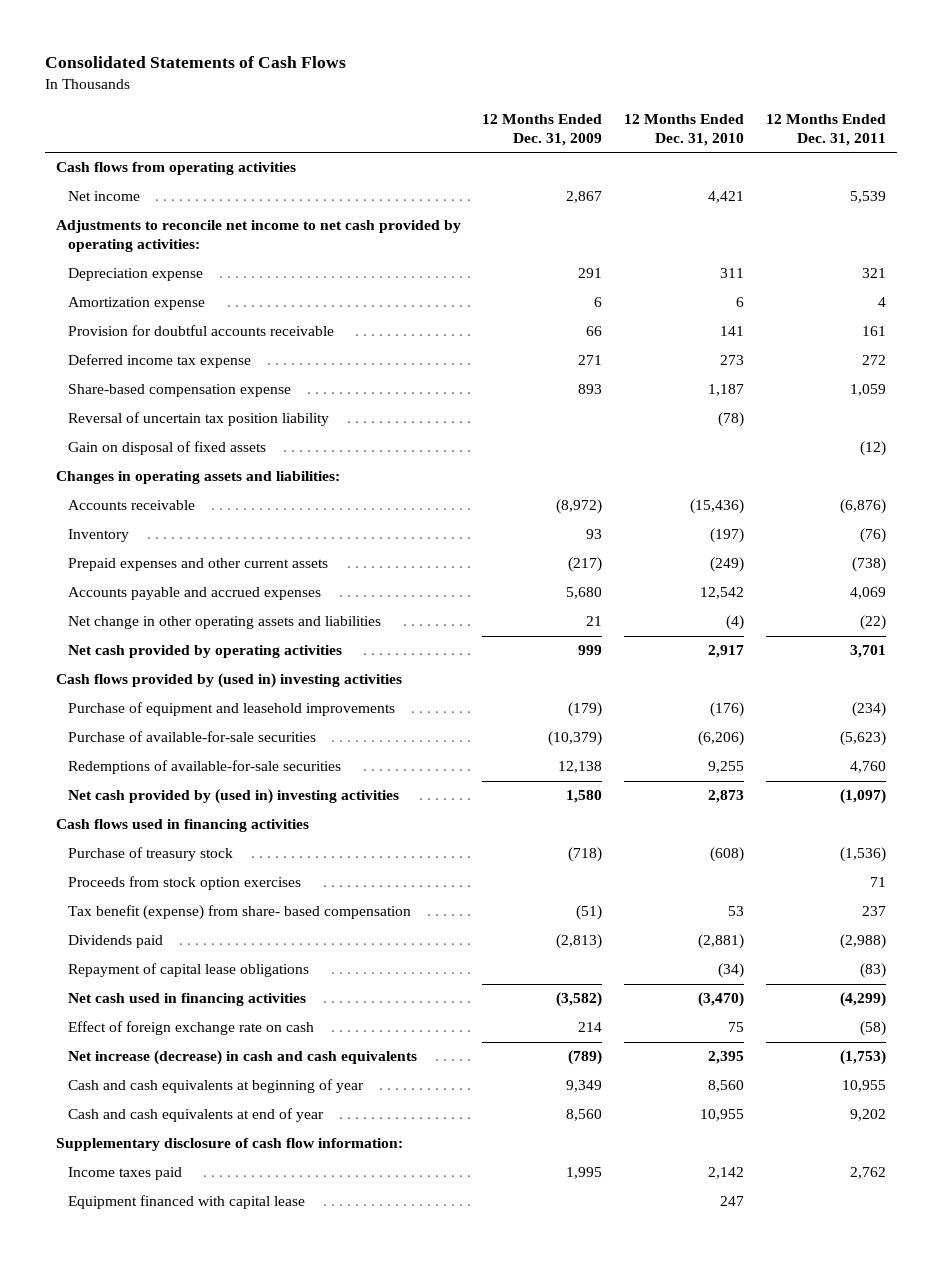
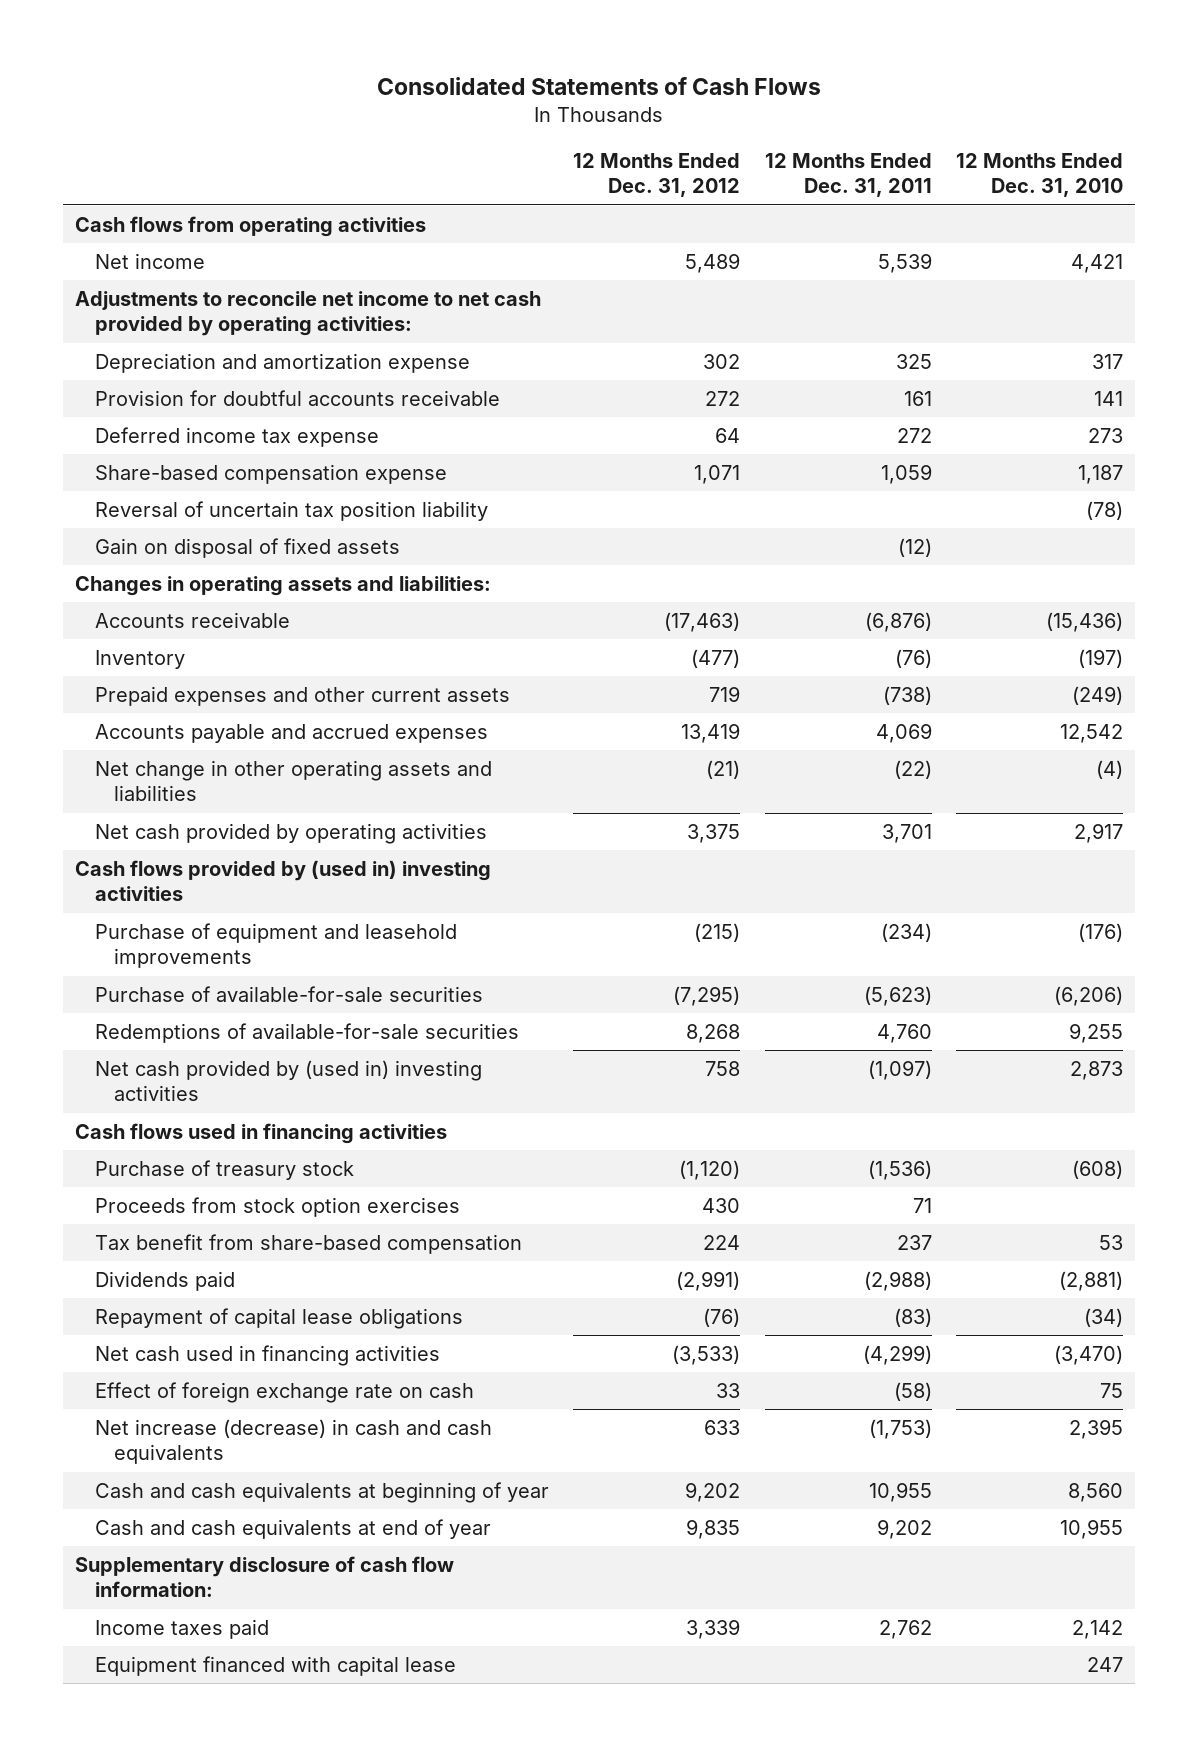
- | 12 Months Ended Dec. 31, 2009 | 12 Months Ended Dec. 31, 2010 | 12 Months Ended Dec. 31, 2011
+ | 12 Months Ended Dec. 31, 2012 | 12 Months Ended Dec. 31, 2011 | 12 Months Ended Dec. 31, 2010
- Depreciation expense | 291 | 311 | 321
- Amortization expense | 6 | 6 | 4
+ Depreciation and amortization expense | 302 | 325 | 317
- Tax benefit (expense) from share- based compensation | (51) | 53 | 237
+ Tax benefit from share-based compensation | 224 | 237 | 53

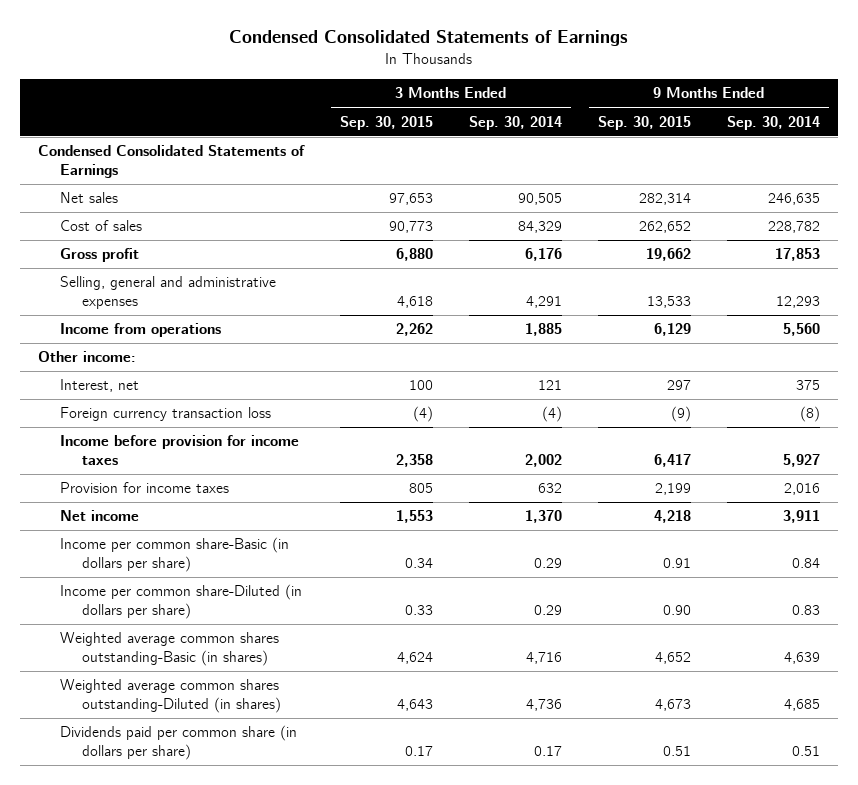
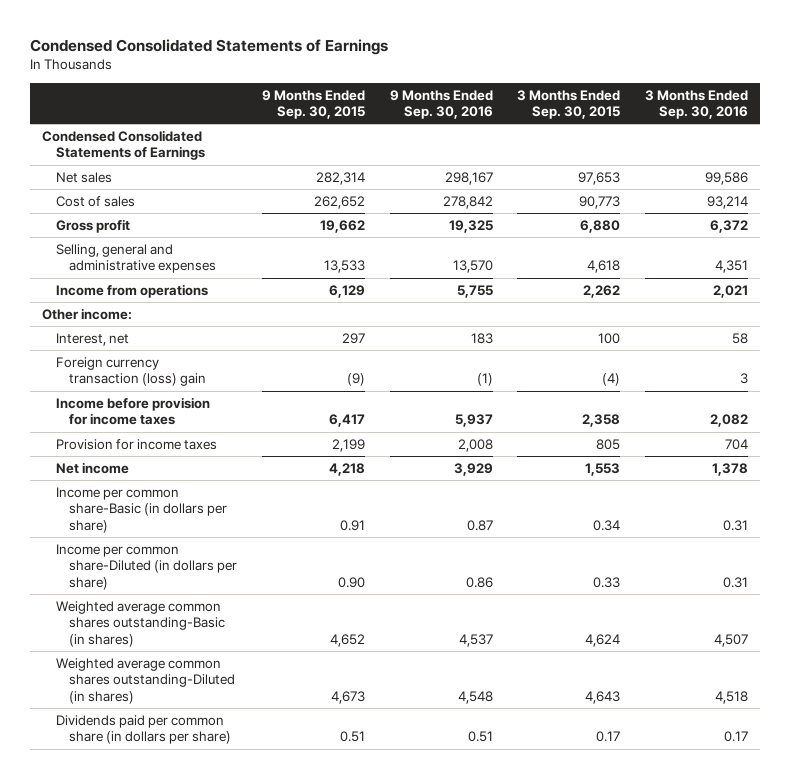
- | 3 Months Ended Sep. 30, 2015 | 3 Months Ended Sep. 30, 2014 | 9 Months Ended Sep. 30, 2015 | 9 Months Ended Sep. 30, 2014
+ | 9 Months Ended Sep. 30, 2015 | 9 Months Ended Sep. 30, 2016 | 3 Months Ended Sep. 30, 2015 | 3 Months Ended Sep. 30, 2016
- Foreign currency transaction loss | (4) | (4) | (9) | (8)
+ Foreign currency transaction (loss) gain | (9) | (1) | (4) | 3

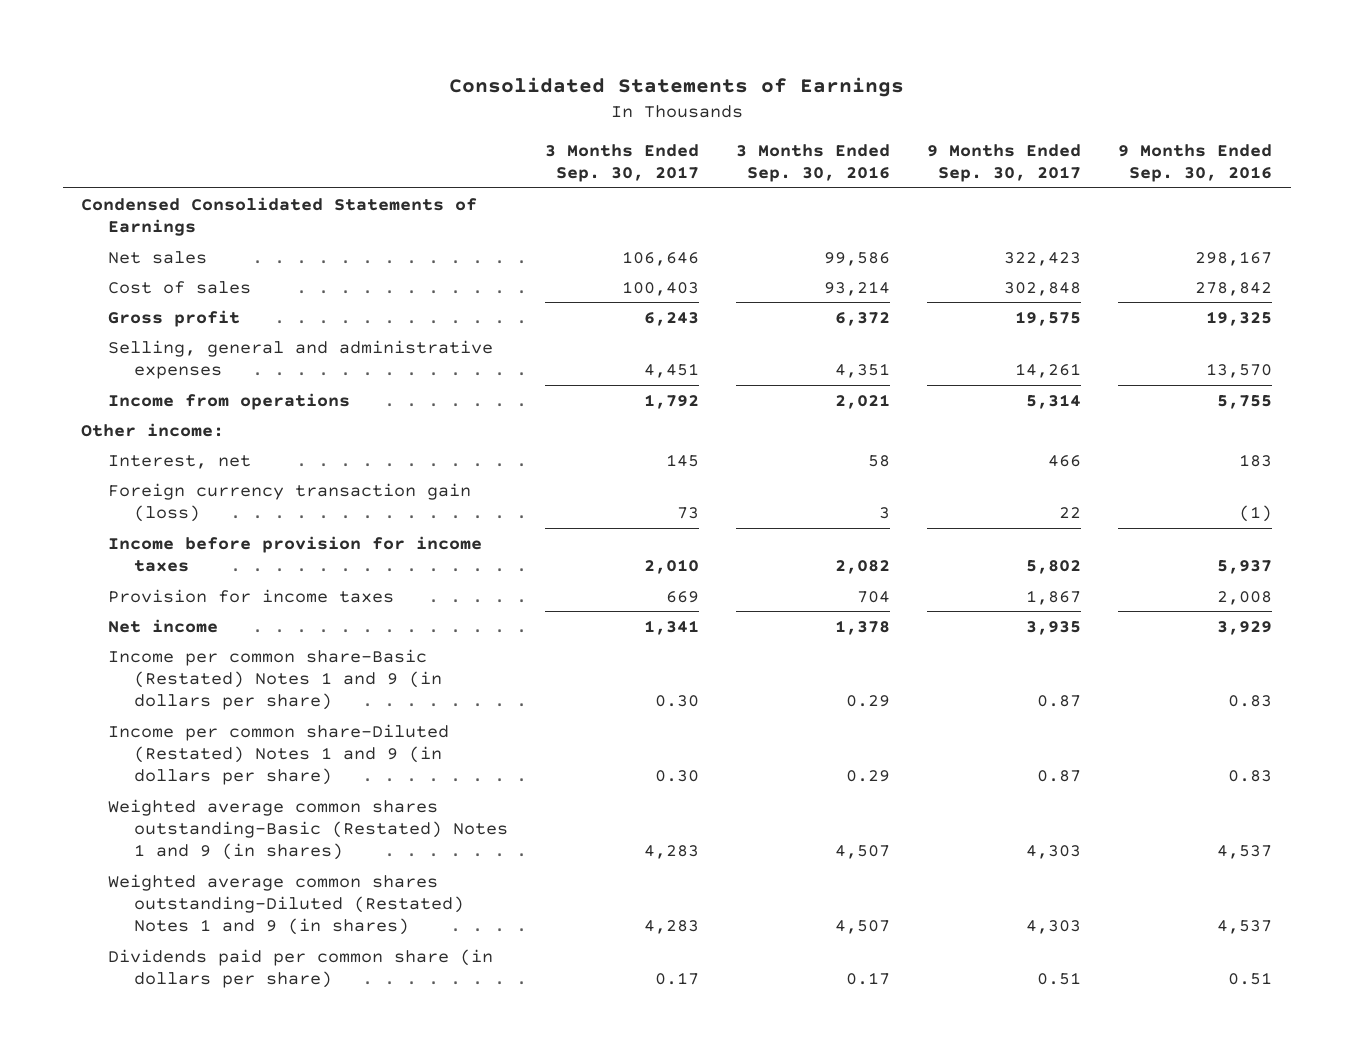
- Condensed Consolidated Statements of Earnings
+ Consolidated Statements of Earnings
- | 9 Months Ended Sep. 30, 2015 | 9 Months Ended Sep. 30, 2016 | 3 Months Ended Sep. 30, 2015 | 3 Months Ended Sep. 30, 2016
+ | 3 Months Ended Sep. 30, 2017 | 3 Months Ended Sep. 30, 2016 | 9 Months Ended Sep. 30, 2017 | 9 Months Ended Sep. 30, 2016
- Foreign currency transaction (loss) gain | (9) | (1) | (4) | 3
+ Foreign currency transaction gain (loss) | 73 | 3 | 22 | (1)
- Income per common share-Basic (in dollars per share) | 0.91 | 0.87 | 0.34 | 0.31
- Income per common share-Diluted (in dollars per share) | 0.90 | 0.86 | 0.33 | 0.31
- Weighted average common shares outstanding-Basic (in shares) | 4,652 | 4,537 | 4,624 | 4,507
- Weighted average common shares outstanding-Diluted (in shares) | 4,673 | 4,548 | 4,643 | 4,518
+ Income per common share-Basic (Restated) Notes 1 and 9 (in dollars per share) | 0.30 | 0.29 | 0.87 | 0.83
+ Income per common share-Diluted (Restated) Notes 1 and 9 (in dollars per share) | 0.30 | 0.29 | 0.87 | 0.83
+ Weighted average common shares outstanding-Basic (Restated) Notes 1 and 9 (in shares) | 4,283 | 4,507 | 4,303 | 4,537
+ Weighted average common shares outstanding-Diluted (Restated) Notes 1 and 9 (in shares) | 4,283 | 4,507 | 4,303 | 4,537

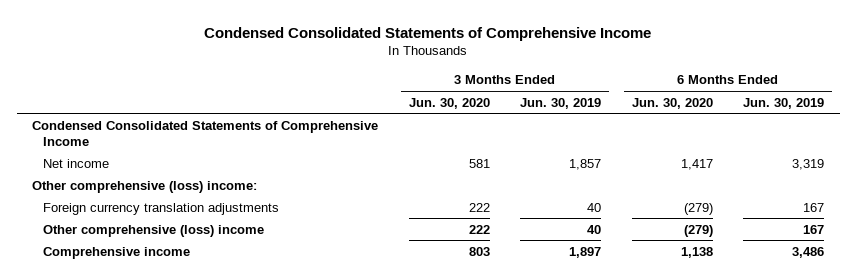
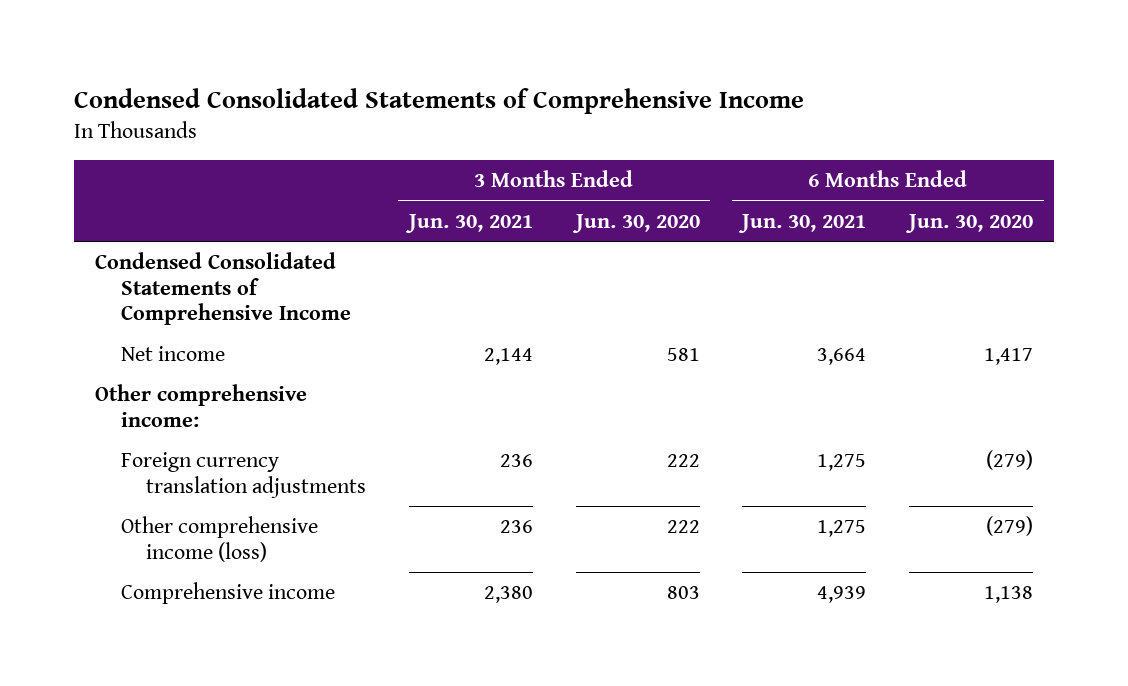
- | 3 Months Ended Jun. 30, 2020 | 3 Months Ended Jun. 30, 2019 | 6 Months Ended Jun. 30, 2020 | 6 Months Ended Jun. 30, 2019
+ | 3 Months Ended Jun. 30, 2021 | 3 Months Ended Jun. 30, 2020 | 6 Months Ended Jun. 30, 2021 | 6 Months Ended Jun. 30, 2020
- Other comprehensive (loss) income:
+ Other comprehensive income:
- Other comprehensive (loss) income | 222 | 40 | (279) | 167
+ Other comprehensive income (loss) | 236 | 222 | 1,275 | (279)

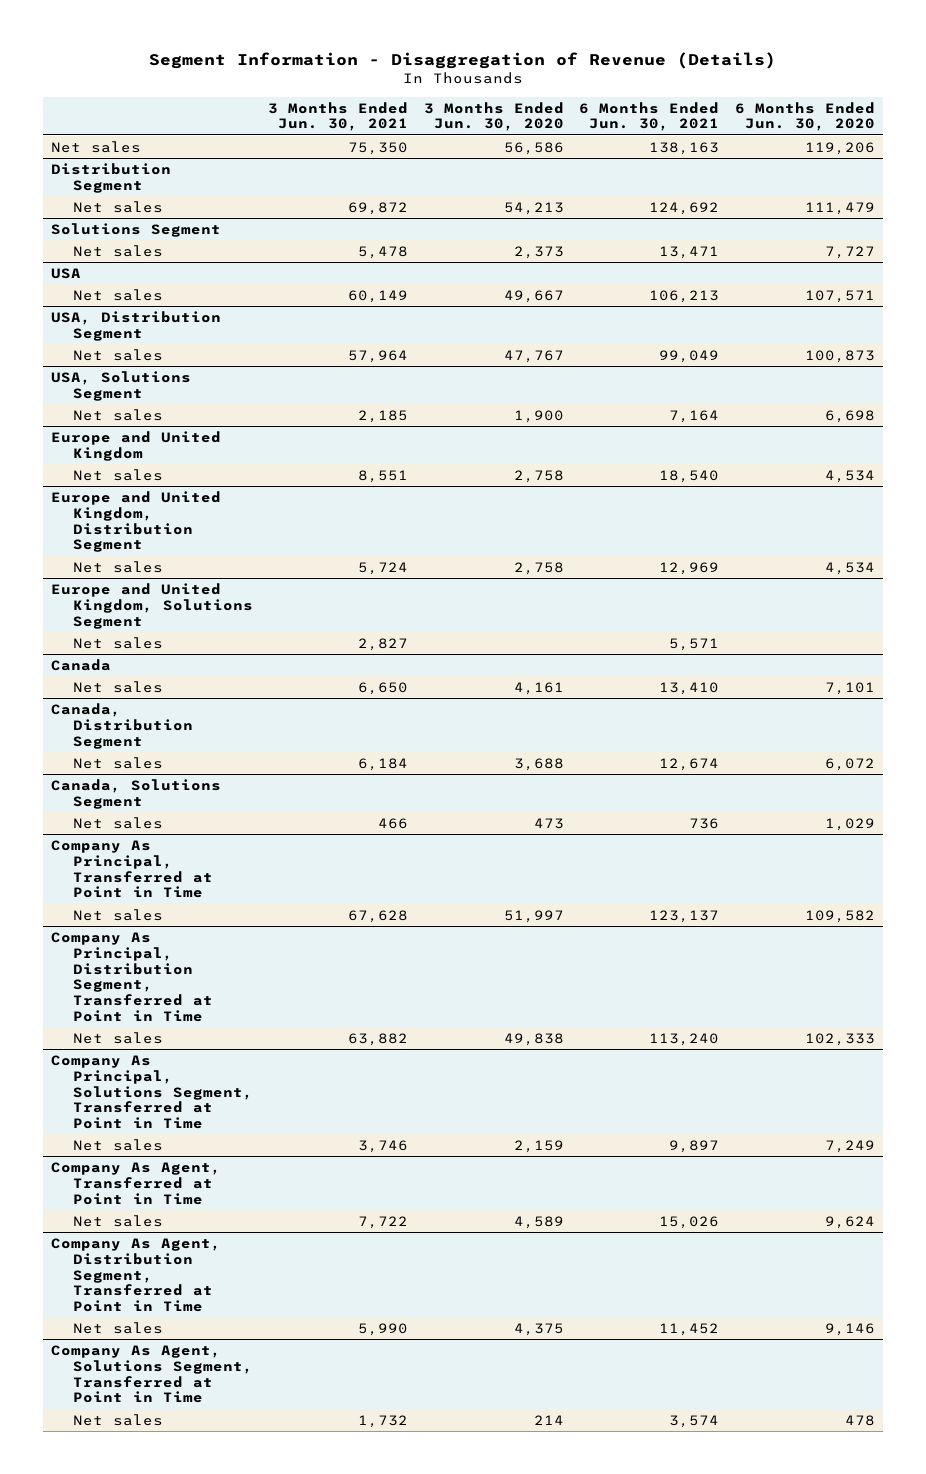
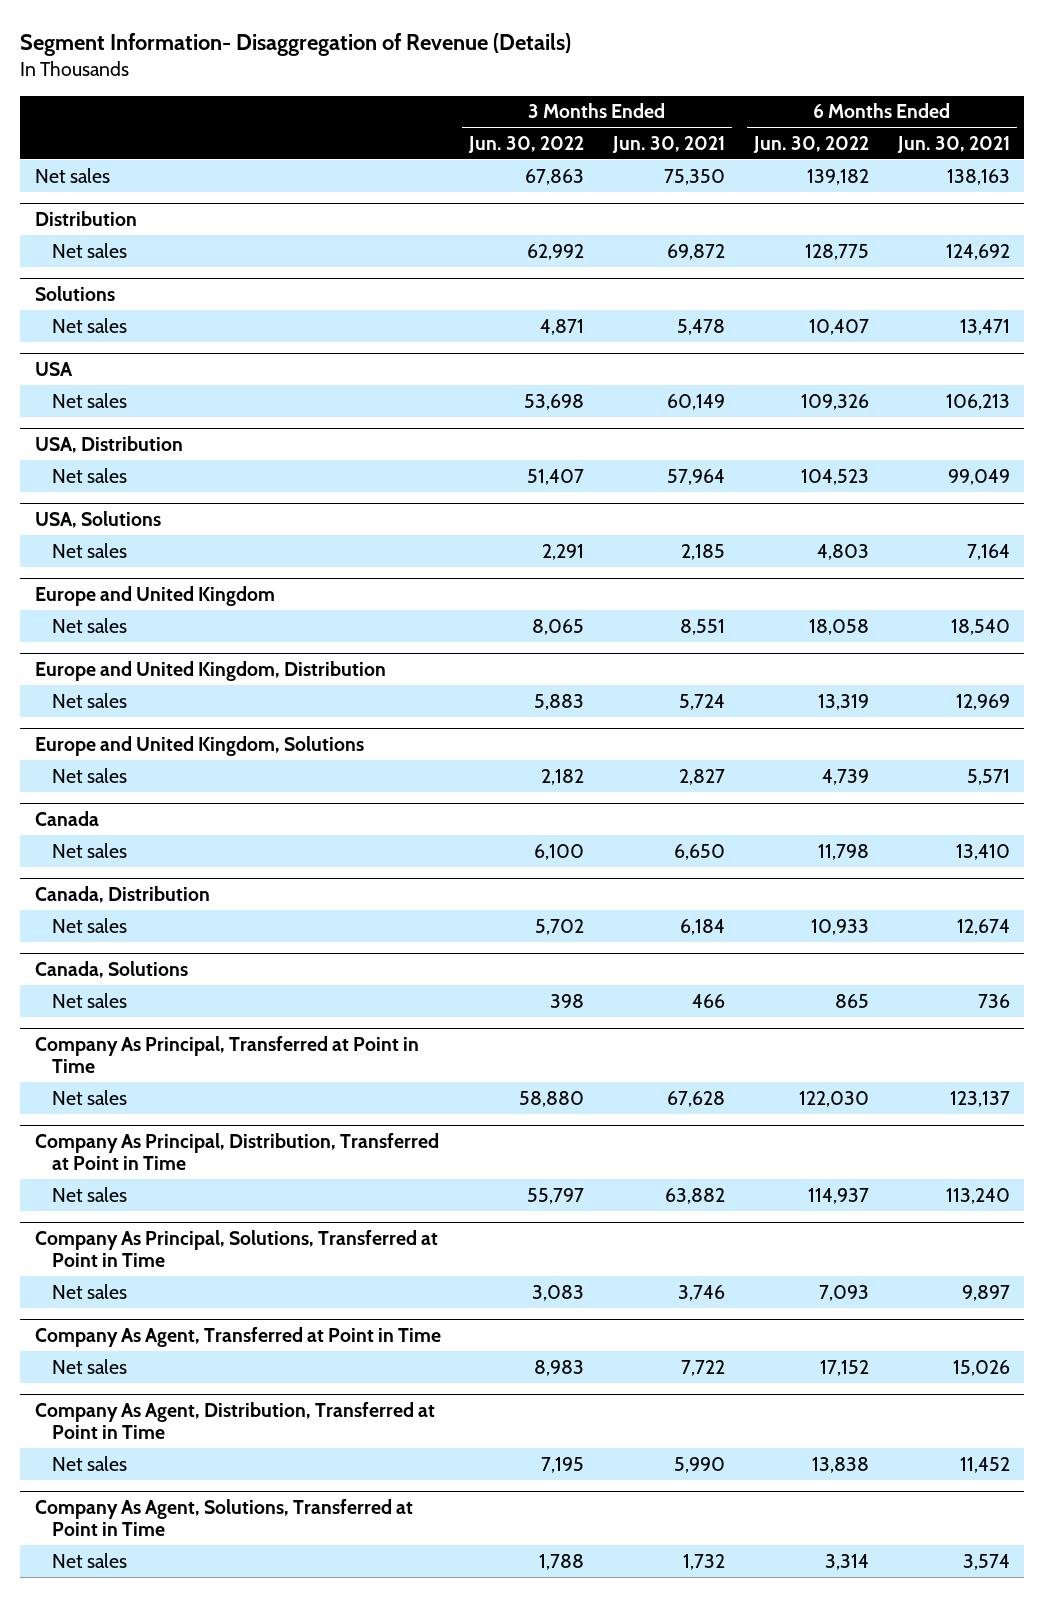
- Segment Information - Disaggregation of Revenue (Details)
+ Segment Information- Disaggregation of Revenue (Details)
- | 3 Months Ended Jun. 30, 2021 | 3 Months Ended Jun. 30, 2020 | 6 Months Ended Jun. 30, 2021 | 6 Months Ended Jun. 30, 2020
+ | 3 Months Ended Jun. 30, 2022 | 3 Months Ended Jun. 30, 2021 | 6 Months Ended Jun. 30, 2022 | 6 Months Ended Jun. 30, 2021
- Distribution Segment
+ Distribution
- Solutions Segment
+ Solutions
- USA, Distribution Segment
+ USA, Distribution
- USA, Solutions Segment
+ USA, Solutions
- Europe and United Kingdom, Distribution Segment
+ Europe and United Kingdom, Distribution
- Europe and United Kingdom, Solutions Segment
+ Europe and United Kingdom, Solutions
- Canada, Distribution Segment
+ Canada, Distribution
- Canada, Solutions Segment
+ Canada, Solutions
- Company As Principal, Distribution Segment, Transferred at Point in Time
+ Company As Principal, Distribution, Transferred at Point in Time
- Company As Principal, Solutions Segment, Transferred at Point in Time
+ Company As Principal, Solutions, Transferred at Point in Time
- Company As Agent, Distribution Segment, Transferred at Point in Time
+ Company As Agent, Distribution, Transferred at Point in Time
- Company As Agent, Solutions Segment, Transferred at Point in Time
+ Company As Agent, Solutions, Transferred at Point in Time

